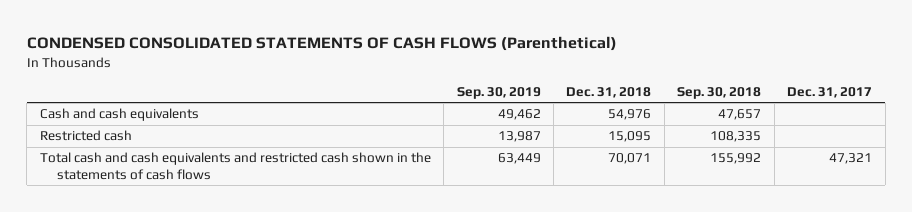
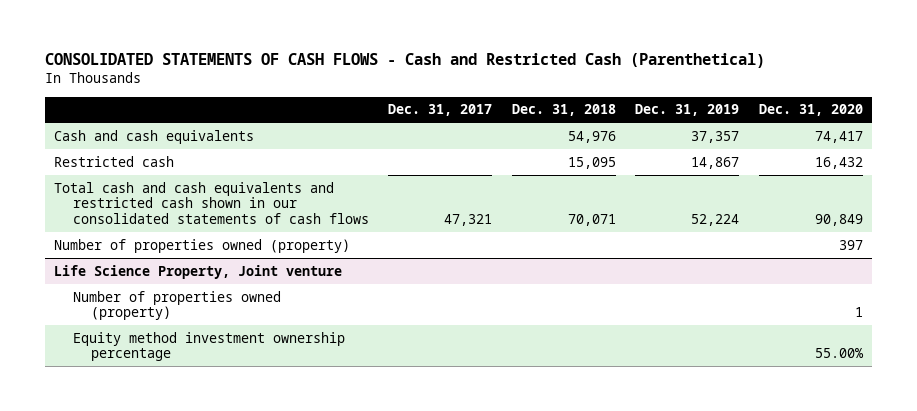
- CONDENSED CONSOLIDATED STATEMENTS OF CASH FLOWS (Parenthetical)
+ CONSOLIDATED STATEMENTS OF CASH FLOWS - Cash and Restricted Cash (Parenthetical)
- | Sep. 30, 2019 | Dec. 31, 2018 | Sep. 30, 2018 | Dec. 31, 2017
+ | Dec. 31, 2017 | Dec. 31, 2018 | Dec. 31, 2019 | Dec. 31, 2020
- Total cash and cash equivalents and restricted cash shown in the statements of cash flows | 63,449 | 70,071 | 155,992 | 47,321
+ Total cash and cash equivalents and restricted cash shown in our consolidated statements of cash flows | 47,321 | 70,071 | 52,224 | 90,849
+ Number of properties owned (property) | | | | 397
+ Life Science Property, Joint venture
+ Number of properties owned (property) | | | | 1
+ Equity method investment ownership percentage | | | | 55.00%

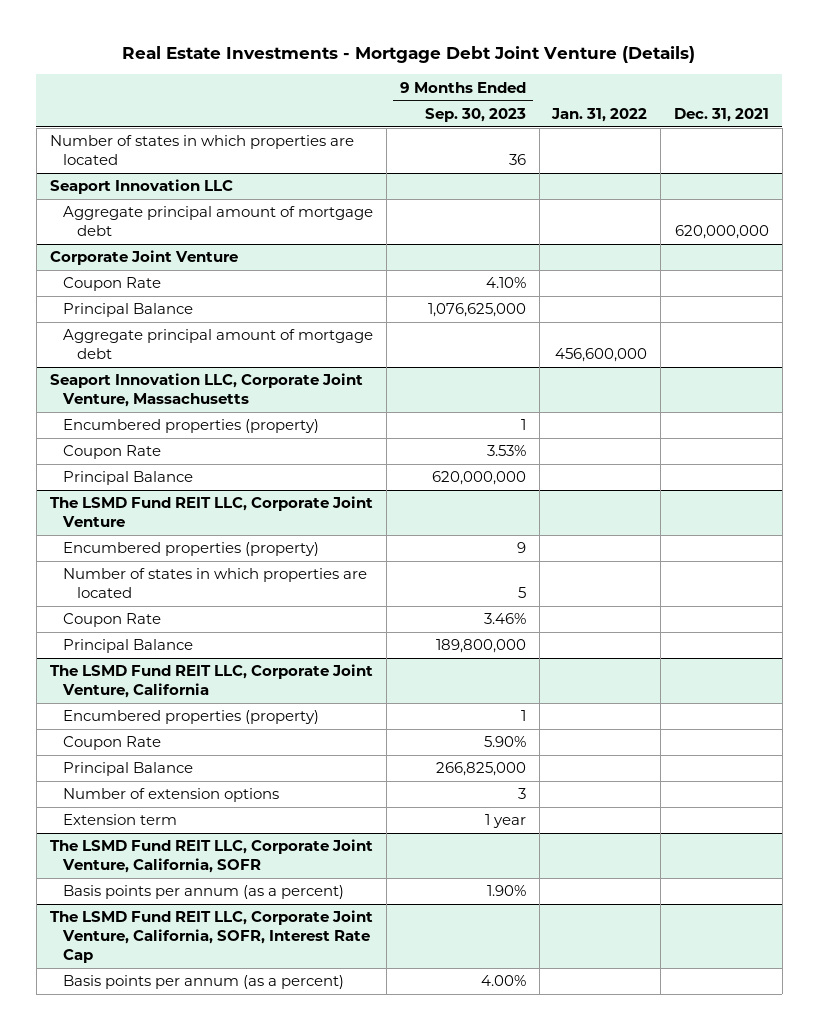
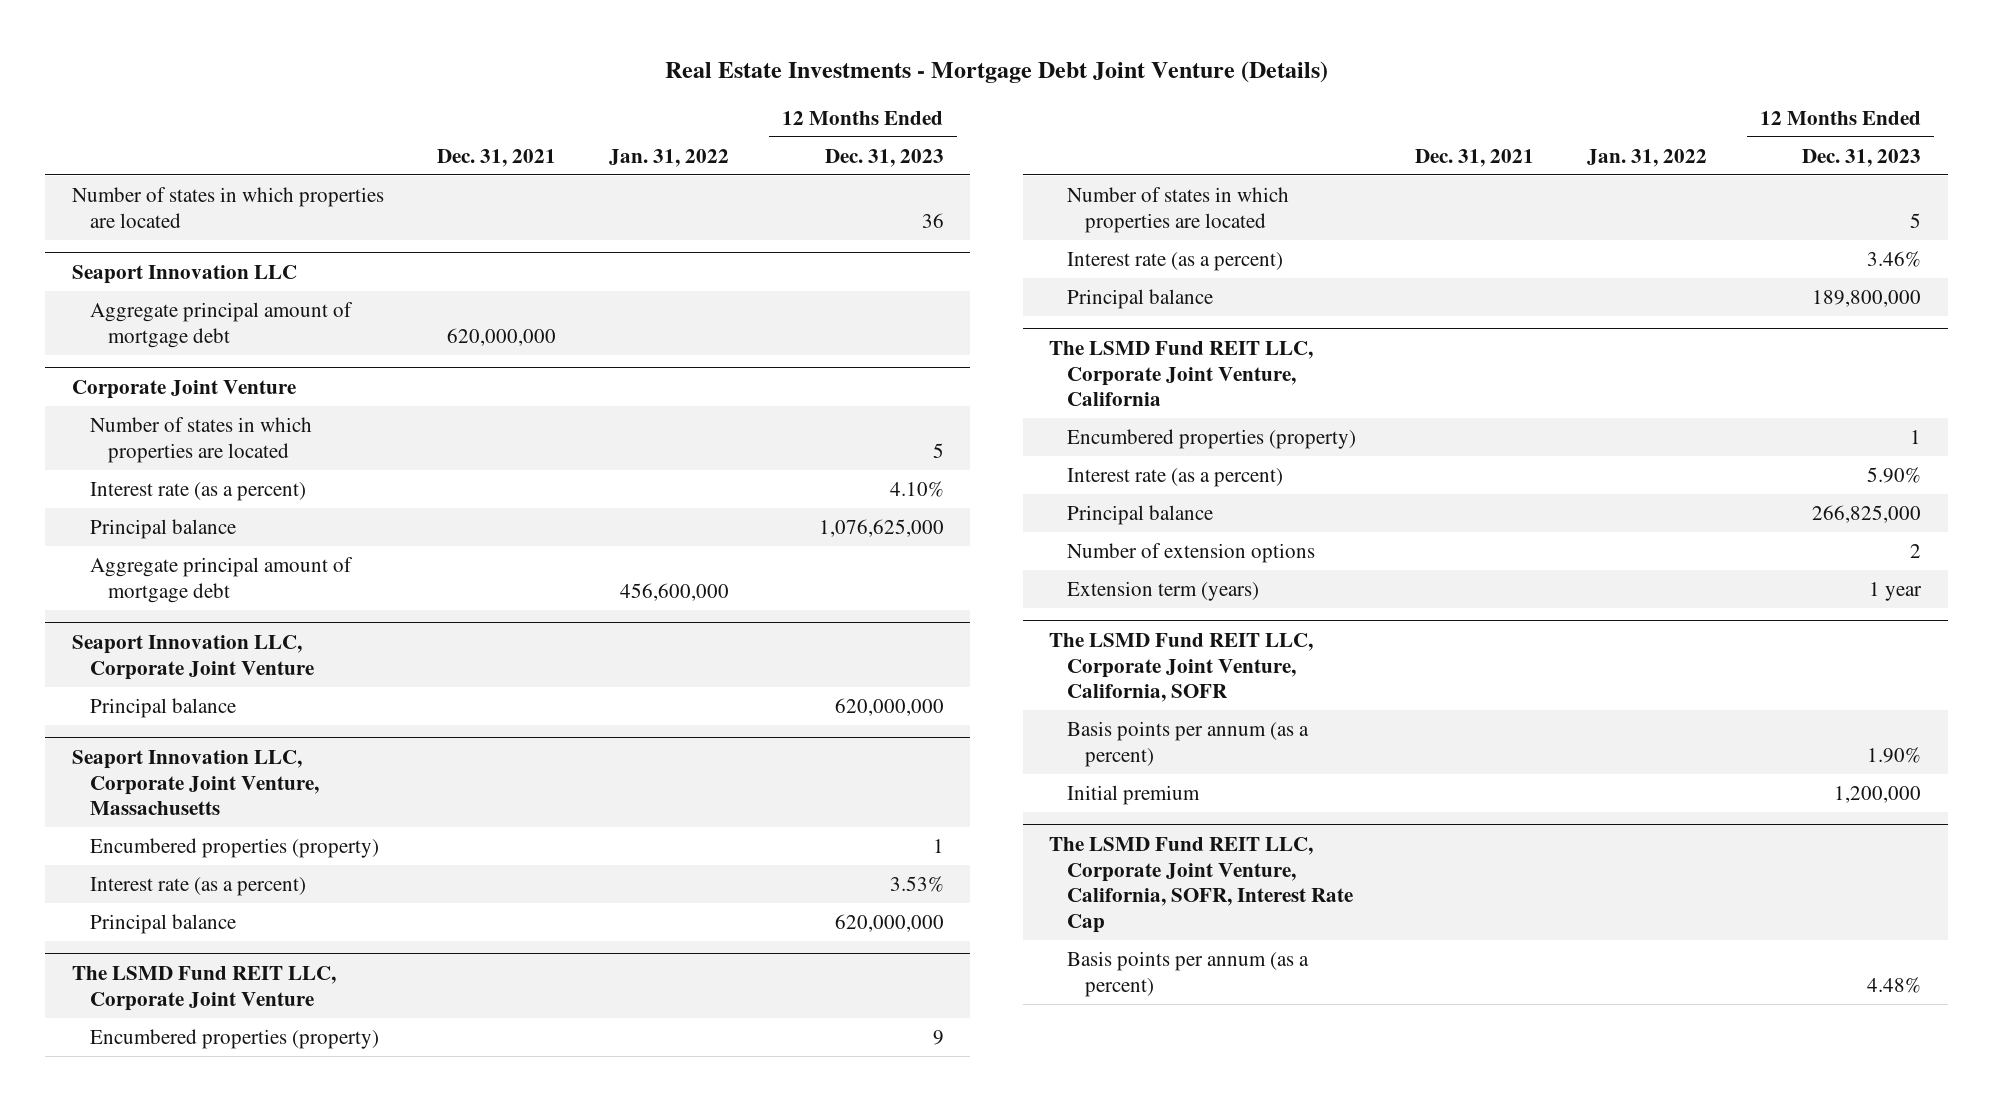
- | 9 Months Ended Sep. 30, 2023 | Jan. 31, 2022 | Dec. 31, 2021
+ | Dec. 31, 2021 | Jan. 31, 2022 | 12 Months Ended Dec. 31, 2023
@ Corporate Joint Venture
- Coupon Rate | 4.10% | |
- Principal Balance | 1,076,625,000 | |
+ Number of states in which properties are located | | | 5
+ Interest rate (as a percent) | | | 4.10%
+ Principal balance | | | 1,076,625,000
+ Seaport Innovation LLC, Corporate Joint Venture
+ Principal balance | | | 620,000,000
@ Seaport Innovation LLC, Corporate Joint Venture, Massachusetts
- Coupon Rate | 3.53% | |
- Principal Balance | 620,000,000 | |
+ Interest rate (as a percent) | | | 3.53%
+ Principal balance | | | 620,000,000
@ The LSMD Fund REIT LLC, Corporate Joint Venture
- Coupon Rate | 3.46% | |
- Principal Balance | 189,800,000 | |
+ Interest rate (as a percent) | | | 3.46%
+ Principal balance | | | 189,800,000
@ The LSMD Fund REIT LLC, Corporate Joint Venture, California
- Coupon Rate | 5.90% | |
- Principal Balance | 266,825,000 | |
+ Interest rate (as a percent) | | | 5.90%
+ Principal balance | | | 266,825,000
- Extension term | 1 year | |
+ Extension term (years) | | | 1 year
@ The LSMD Fund REIT LLC, Corporate Joint Venture, California, SOFR
+ Initial premium | | | 1,200,000

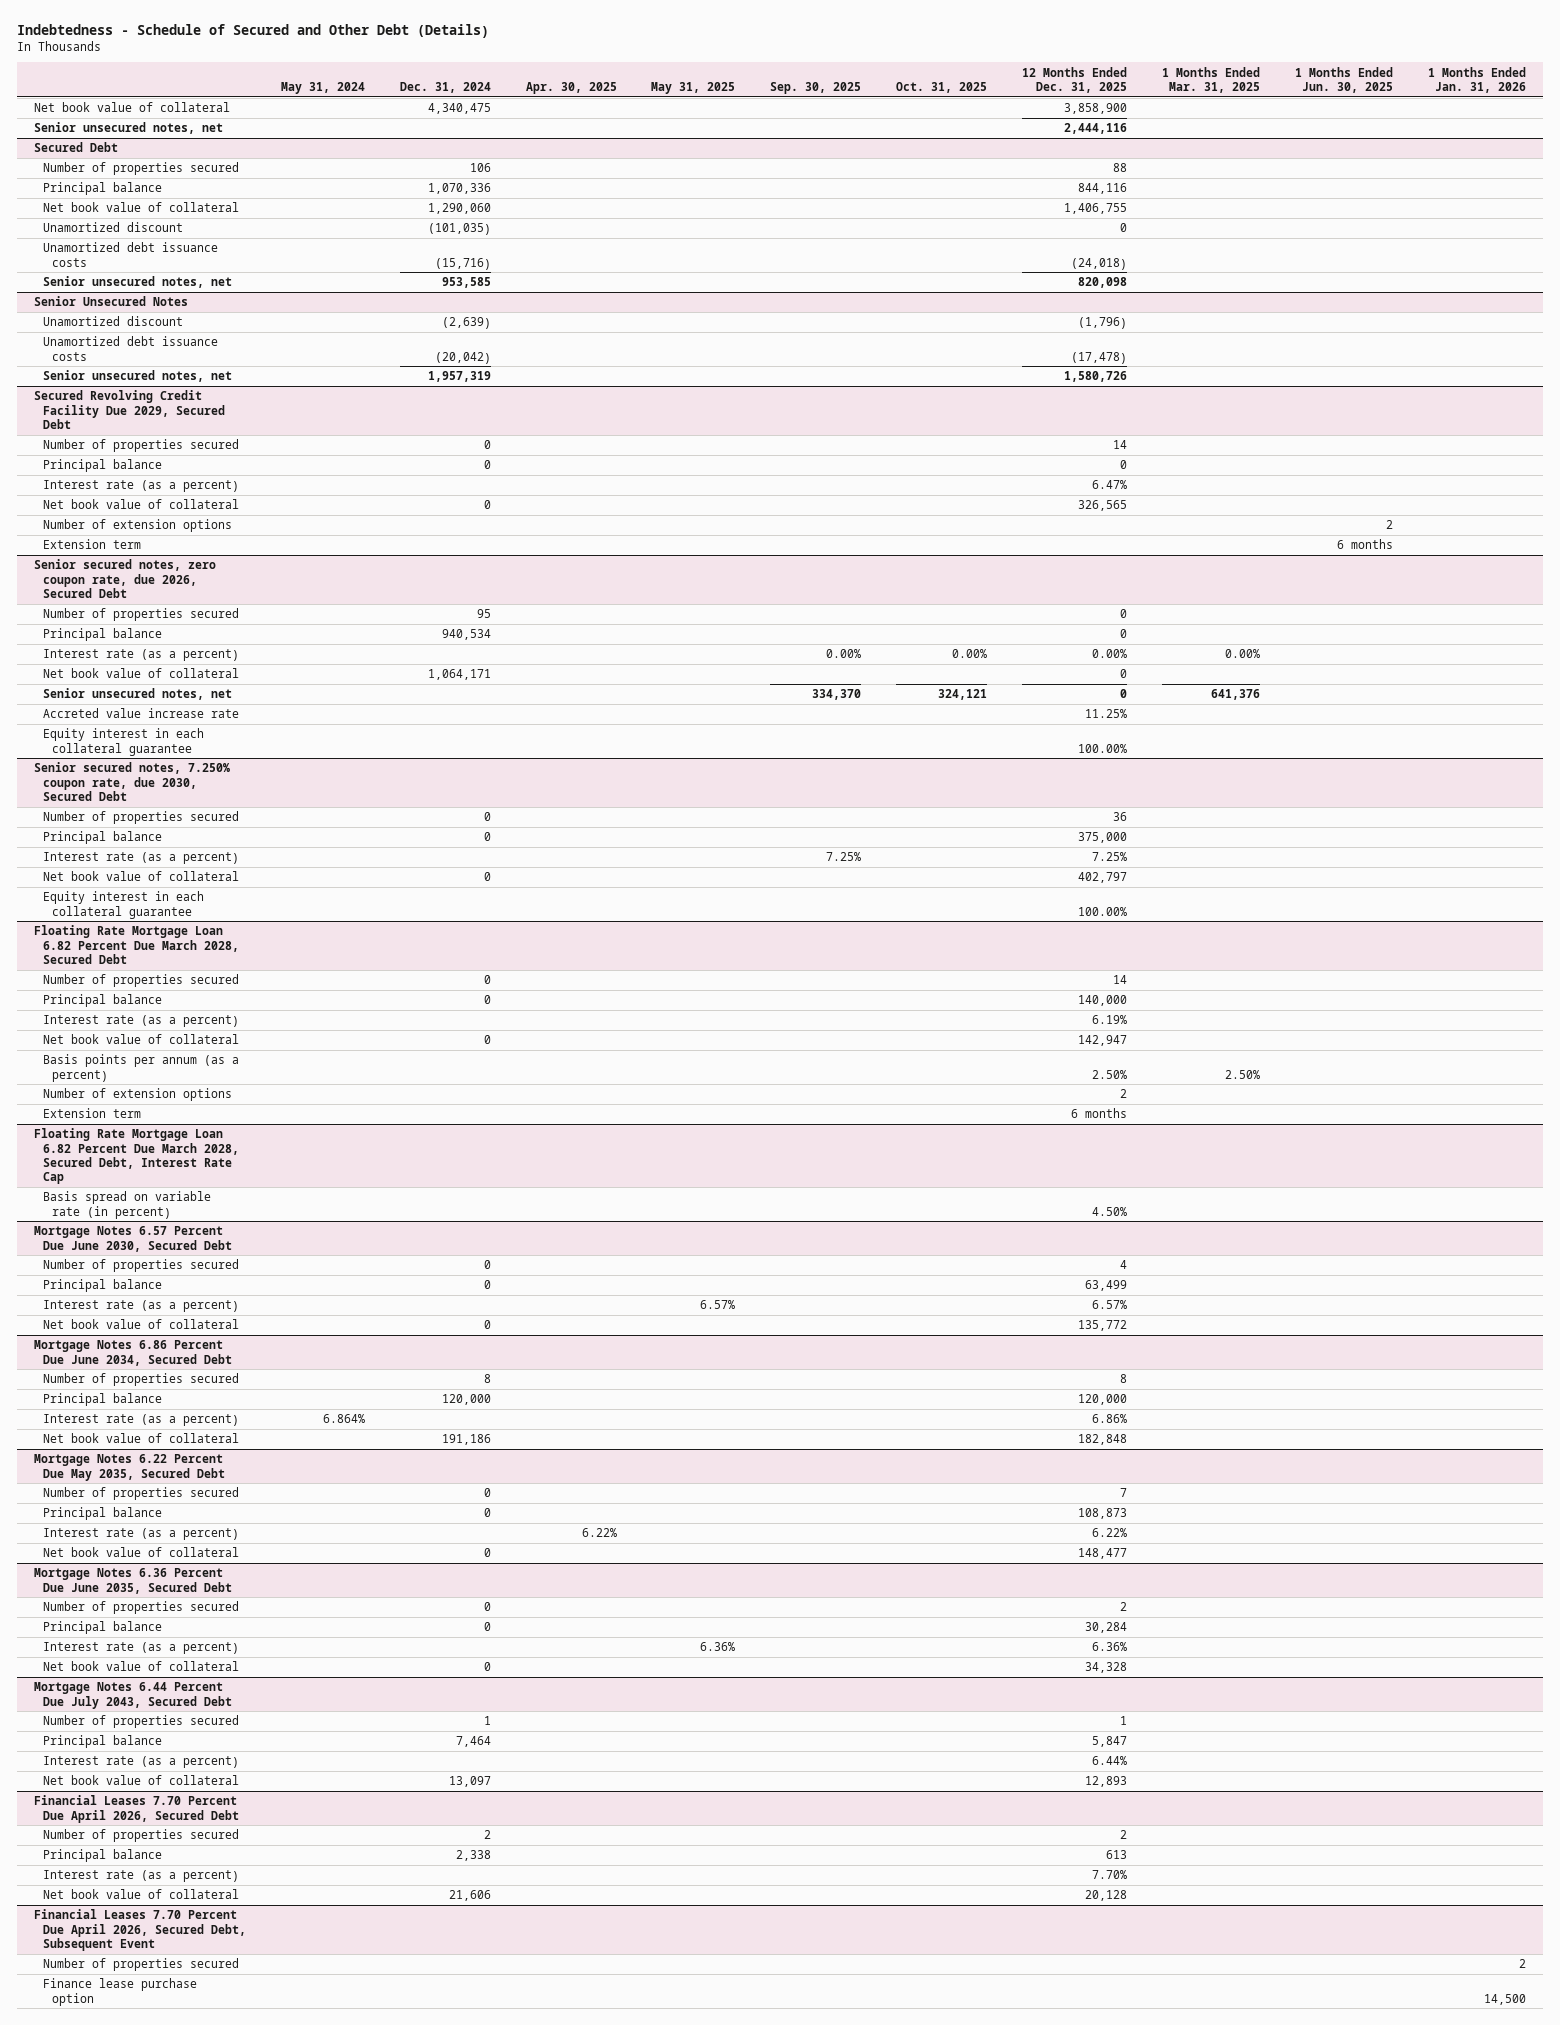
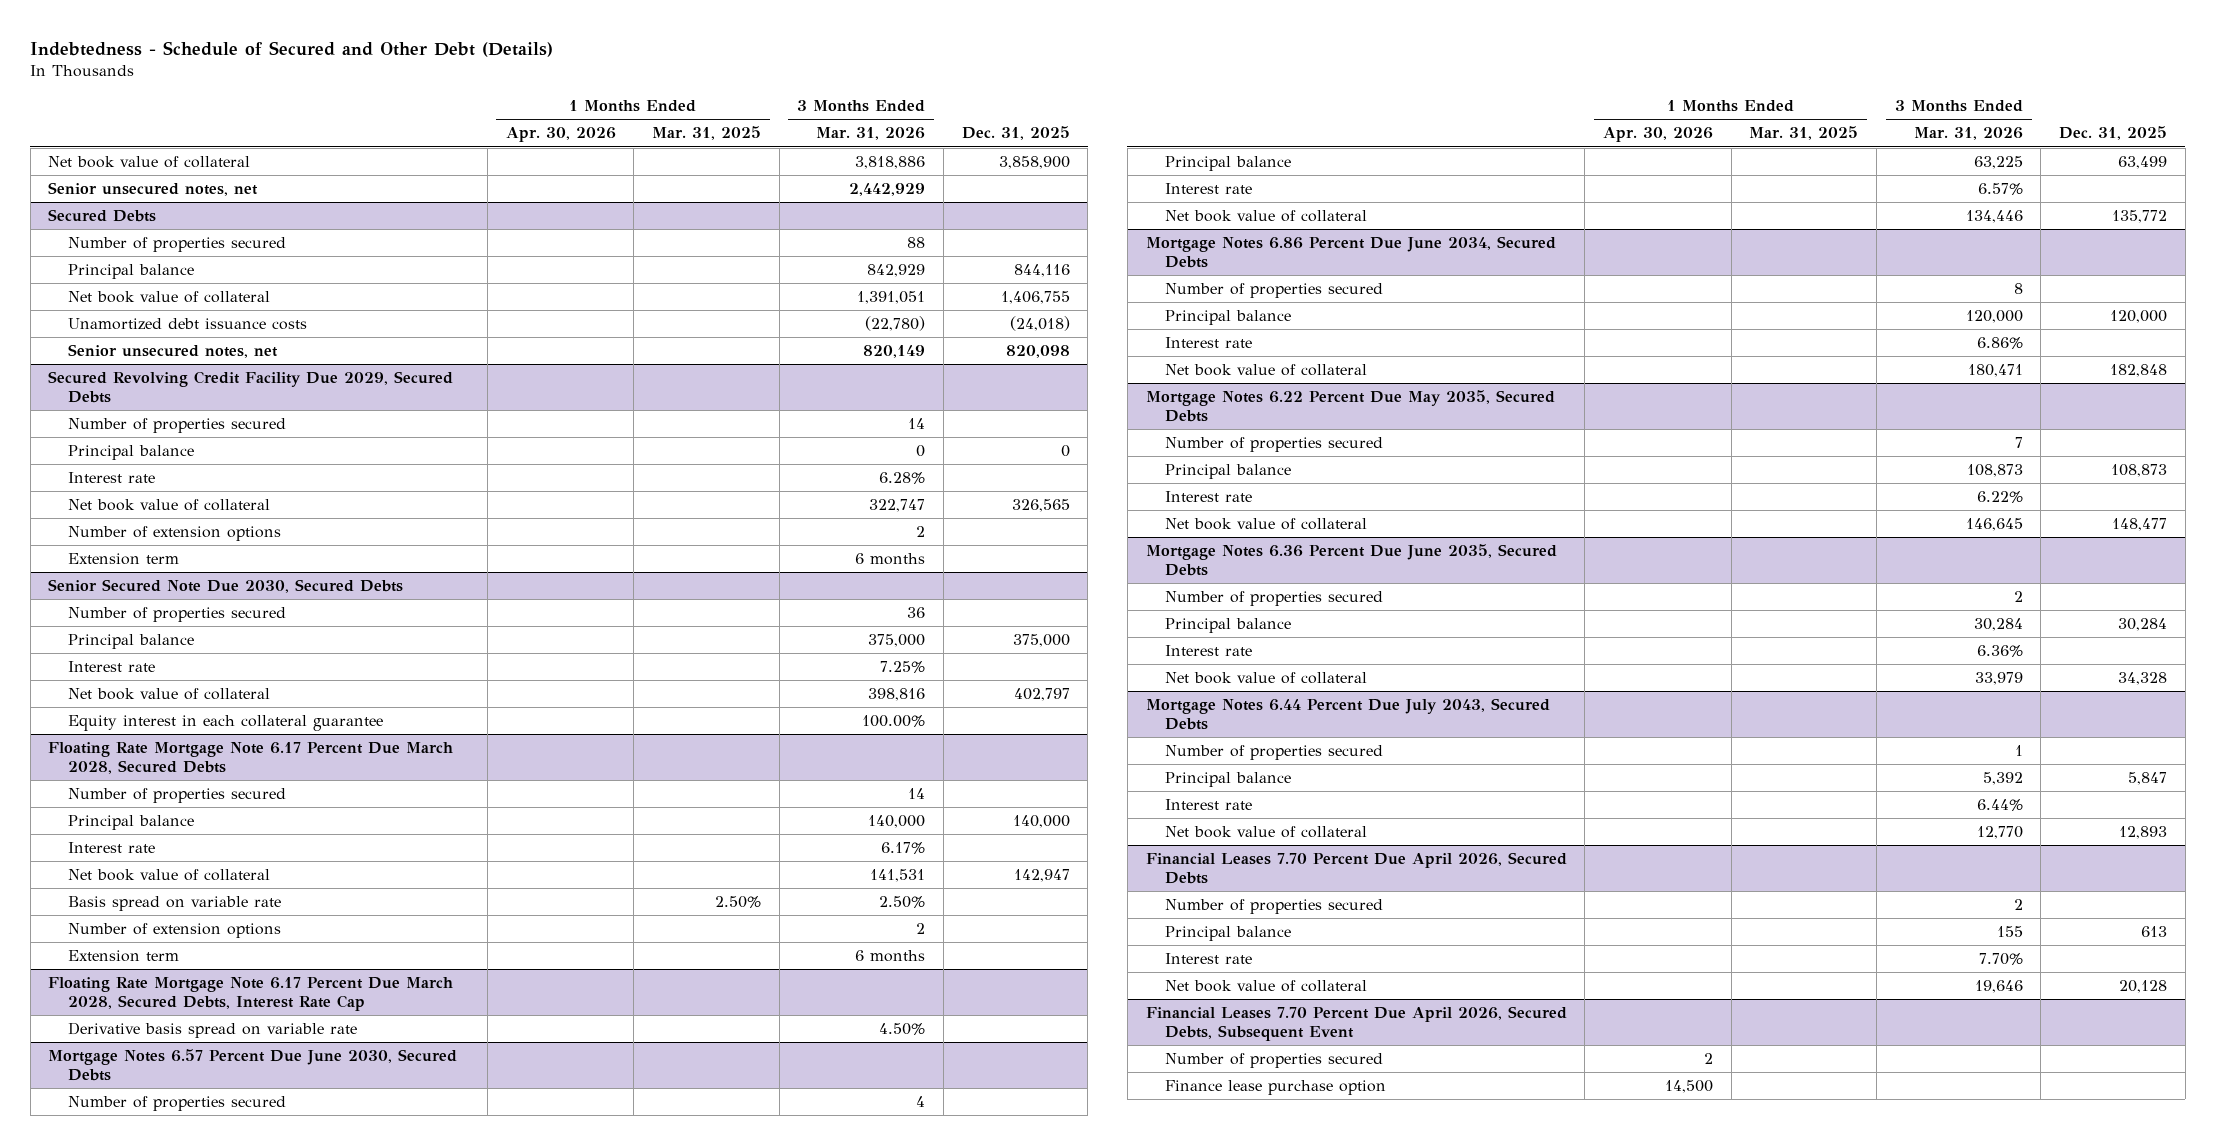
- | May 31, 2024 | Dec. 31, 2024 | Apr. 30, 2025 | May 31, 2025 | Sep. 30, 2025 | Oct. 31, 2025 | 12 Months Ended Dec. 31, 2025 | 1 Months Ended Mar. 31, 2025 | 1 Months Ended Jun. 30, 2025 | 1 Months Ended Jan. 31, 2026
+ | 1 Months Ended Apr. 30, 2026 | 1 Months Ended Mar. 31, 2025 | 3 Months Ended Mar. 31, 2026 | Dec. 31, 2025
- Secured Debt
+ Secured Debts
- Unamortized discount | | (101,035) | | | | | 0 | | |
- Senior Unsecured Notes
- Unamortized discount | | (2,639) | | | | | (1,796) | | |
- Unamortized debt issuance costs | | (20,042) | | | | | (17,478) | | |
- Senior unsecured notes, net | | 1,957,319 | | | | | 1,580,726 | | |
- Secured Revolving Credit Facility Due 2029, Secured Debt
+ Secured Revolving Credit Facility Due 2029, Secured Debts
- Interest rate (as a percent) | | | | | | | 6.47% | | |
+ Interest rate | | | 6.28% |
- Senior secured notes, zero coupon rate, due 2026, Secured Debt
- Number of properties secured | | 95 | | | | | 0 | | |
- Principal balance | | 940,534 | | | | | 0 | | |
- Interest rate (as a percent) | | | | | 0.00% | 0.00% | 0.00% | 0.00% | |
- Net book value of collateral | | 1,064,171 | | | | | 0 | | |
- Senior unsecured notes, net | | | | | 334,370 | 324,121 | 0 | 641,376 | |
- Accreted value increase rate | | | | | | | 11.25% | | |
- Equity interest in each collateral guarantee | | | | | | | 100.00% | | |
- Senior secured notes, 7.250% coupon rate, due 2030, Secured Debt
- Number of properties secured | | 0 | | | | | 36 | | |
- Principal balance | | 0 | | | | | 375,000 | | |
- Interest rate (as a percent) | | | | | 7.25% | | 7.25% | | |
- Net book value of collateral | | 0 | | | | | 402,797 | | |
- Equity interest in each collateral guarantee | | | | | | | 100.00% | | |
- Floating Rate Mortgage Loan 6.82 Percent Due March 2028, Secured Debt
+ Senior Secured Note Due 2030, Secured Debts
+ Number of properties secured | | | 36 |
+ Principal balance | | | 375,000 | 375,000
+ Interest rate | | | 7.25% |
+ Net book value of collateral | | | 398,816 | 402,797
+ Equity interest in each collateral guarantee | | | 100.00% |
+ Floating Rate Mortgage Note 6.17 Percent Due March 2028, Secured Debts
- Interest rate (as a percent) | | | | | | | 6.19% | | |
+ Interest rate | | | 6.17% |
- Basis points per annum (as a percent) | | | | | | | 2.50% | 2.50% | |
+ Basis spread on variable rate | | 2.50% | 2.50% |
- Floating Rate Mortgage Loan 6.82 Percent Due March 2028, Secured Debt, Interest Rate Cap
- Basis spread on variable rate (in percent) | | | | | | | 4.50% | | |
- Mortgage Notes 6.57 Percent Due June 2030, Secured Debt
+ Floating Rate Mortgage Note 6.17 Percent Due March 2028, Secured Debts, Interest Rate Cap
+ Derivative basis spread on variable rate | | | 4.50% |
+ Mortgage Notes 6.57 Percent Due June 2030, Secured Debts
- Interest rate (as a percent) | | | | 6.57% | | | 6.57% | | |
+ Interest rate | | | 6.57% |
- Mortgage Notes 6.86 Percent Due June 2034, Secured Debt
+ Mortgage Notes 6.86 Percent Due June 2034, Secured Debts
- Interest rate (as a percent) | 6.864% | | | | | | 6.86% | | |
+ Interest rate | | | 6.86% |
- Mortgage Notes 6.22 Percent Due May 2035, Secured Debt
+ Mortgage Notes 6.22 Percent Due May 2035, Secured Debts
- Interest rate (as a percent) | | | 6.22% | | | | 6.22% | | |
+ Interest rate | | | 6.22% |
- Mortgage Notes 6.36 Percent Due June 2035, Secured Debt
+ Mortgage Notes 6.36 Percent Due June 2035, Secured Debts
- Interest rate (as a percent) | | | | 6.36% | | | 6.36% | | |
+ Interest rate | | | 6.36% |
- Mortgage Notes 6.44 Percent Due July 2043, Secured Debt
+ Mortgage Notes 6.44 Percent Due July 2043, Secured Debts
- Interest rate (as a percent) | | | | | | | 6.44% | | |
+ Interest rate | | | 6.44% |
- Financial Leases 7.70 Percent Due April 2026, Secured Debt
+ Financial Leases 7.70 Percent Due April 2026, Secured Debts
- Interest rate (as a percent) | | | | | | | 7.70% | | |
+ Interest rate | | | 7.70% |
- Financial Leases 7.70 Percent Due April 2026, Secured Debt, Subsequent Event
+ Financial Leases 7.70 Percent Due April 2026, Secured Debts, Subsequent Event

